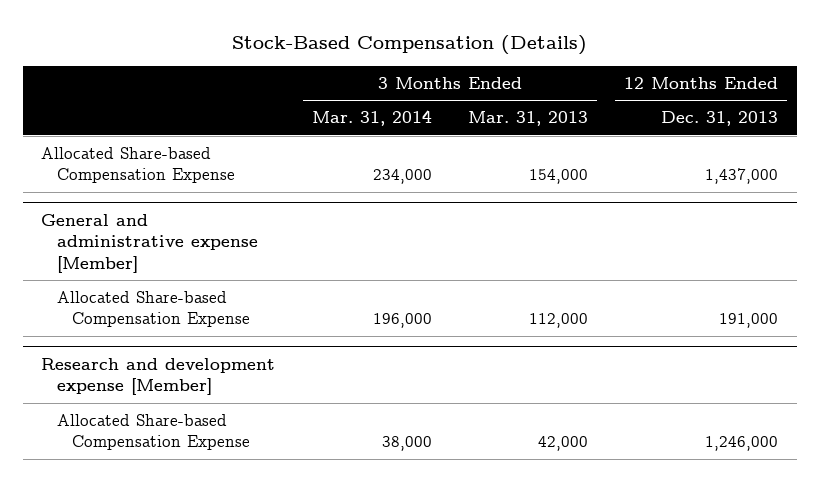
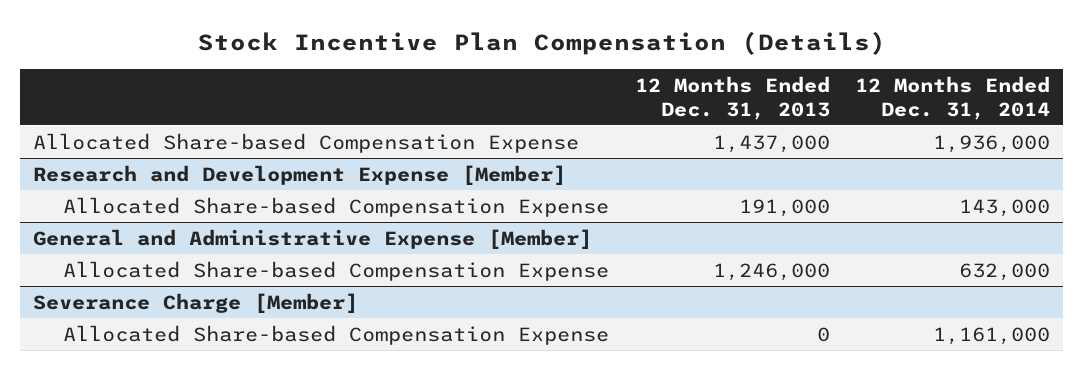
- Stock-Based Compensation (Details)
+ Stock Incentive Plan Compensation (Details)
- | 3 Months Ended Mar. 31, 2014 | 3 Months Ended Mar. 31, 2013 | 12 Months Ended Dec. 31, 2013
+ | 12 Months Ended Dec. 31, 2013 | 12 Months Ended Dec. 31, 2014
- General and administrative expense [Member]
+ Research and Development Expense [Member]
- Research and development expense [Member]
+ General and Administrative Expense [Member]
+ Severance Charge [Member]
+ Allocated Share-based Compensation Expense | 0 | 1,161,000

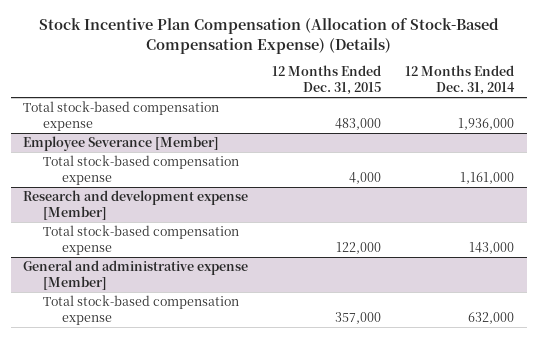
- Stock Incentive Plan Compensation (Details)
+ Stock Incentive Plan Compensation (Allocation of Stock-Based Compensation Expense) (Details)
- | 12 Months Ended Dec. 31, 2013 | 12 Months Ended Dec. 31, 2014
+ | 12 Months Ended Dec. 31, 2015 | 12 Months Ended Dec. 31, 2014
- Allocated Share-based Compensation Expense | 1,437,000 | 1,936,000
- Research and Development Expense [Member]
- Allocated Share-based Compensation Expense | 191,000 | 143,000
- General and Administrative Expense [Member]
- Allocated Share-based Compensation Expense | 1,246,000 | 632,000
- Severance Charge [Member]
- Allocated Share-based Compensation Expense | 0 | 1,161,000
+ Total stock-based compensation expense | 483,000 | 1,936,000
+ Employee Severance [Member]
+ Total stock-based compensation expense | 4,000 | 1,161,000
+ Research and development expense [Member]
+ Total stock-based compensation expense | 122,000 | 143,000
+ General and administrative expense [Member]
+ Total stock-based compensation expense | 357,000 | 632,000

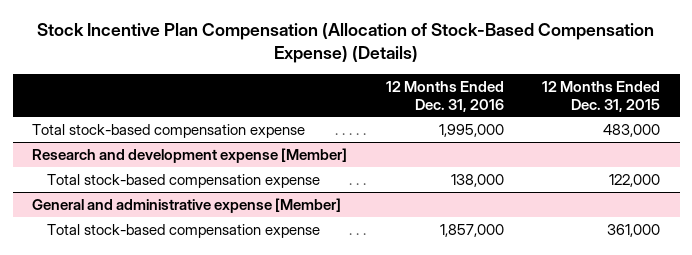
- | 12 Months Ended Dec. 31, 2015 | 12 Months Ended Dec. 31, 2014
+ | 12 Months Ended Dec. 31, 2016 | 12 Months Ended Dec. 31, 2015
- Employee Severance [Member]
- Total stock-based compensation expense | 4,000 | 1,161,000
@ General and administrative expense [Member]
- Total stock-based compensation expense | 357,000 | 632,000
+ Total stock-based compensation expense | 1,857,000 | 361,000

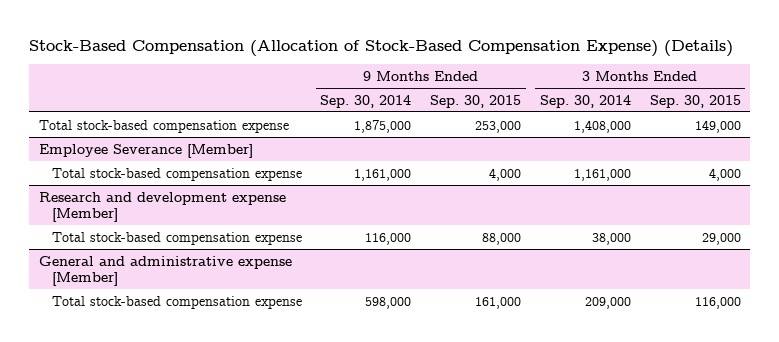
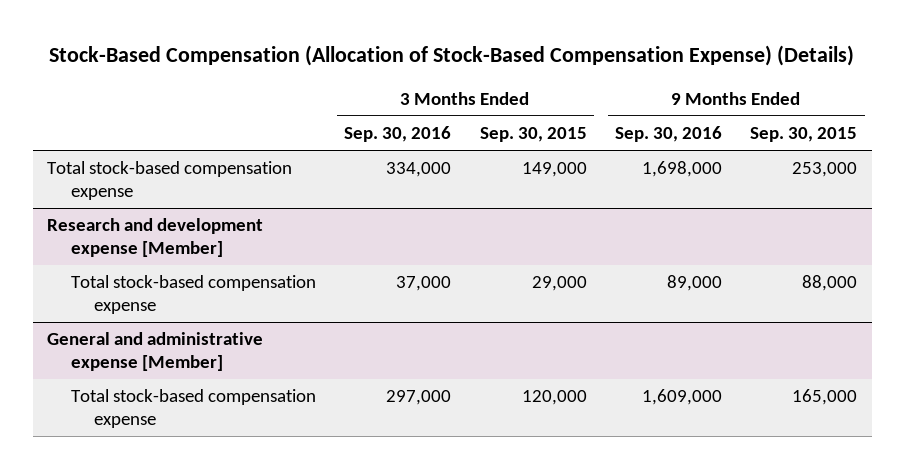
- | 9 Months Ended Sep. 30, 2014 | 9 Months Ended Sep. 30, 2015 | 3 Months Ended Sep. 30, 2014 | 3 Months Ended Sep. 30, 2015
+ | 3 Months Ended Sep. 30, 2016 | 3 Months Ended Sep. 30, 2015 | 9 Months Ended Sep. 30, 2016 | 9 Months Ended Sep. 30, 2015
- Employee Severance [Member]
- Total stock-based compensation expense | 1,161,000 | 4,000 | 1,161,000 | 4,000
@ General and administrative expense [Member]
- Total stock-based compensation expense | 598,000 | 161,000 | 209,000 | 116,000
+ Total stock-based compensation expense | 297,000 | 120,000 | 1,609,000 | 165,000

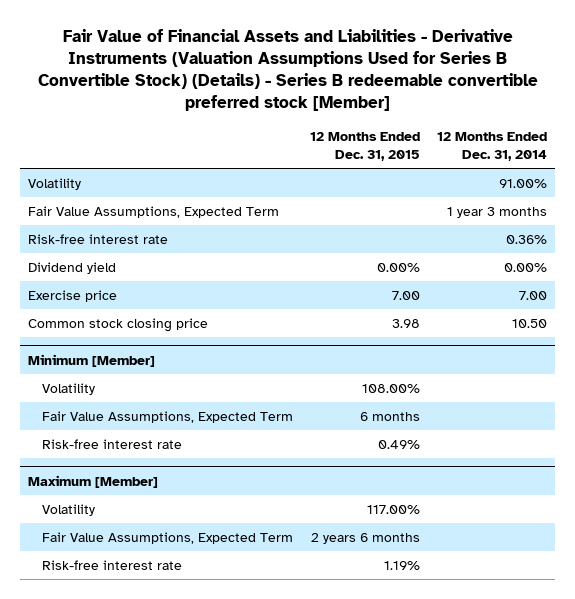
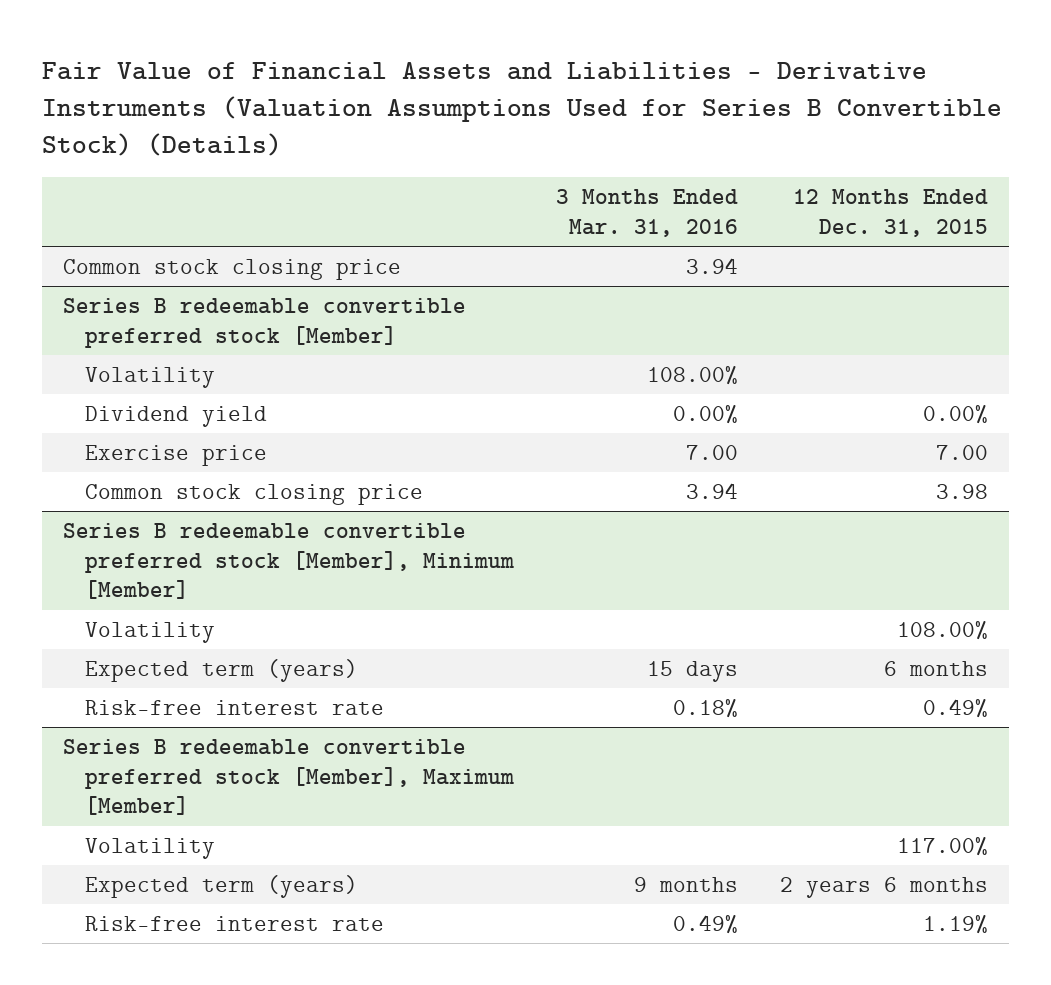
- Fair Value of Financial Assets and Liabilities - Derivative Instruments (Valuation Assumptions Used for Series B Convertible Stock) (Details) - Series B redeemable convertible preferred stock [Member]
+ Fair Value of Financial Assets and Liabilities - Derivative Instruments (Valuation Assumptions Used for Series B Convertible Stock) (Details)
- | 12 Months Ended Dec. 31, 2015 | 12 Months Ended Dec. 31, 2014
+ | 3 Months Ended Mar. 31, 2016 | 12 Months Ended Dec. 31, 2015
+ Common stock closing price | 3.94 |
+ Series B redeemable convertible preferred stock [Member]
- Fair Value Assumptions, Expected Term | | 1 year 3 months
- Risk-free interest rate | | 0.36%
- Minimum [Member]
+ Series B redeemable convertible preferred stock [Member], Minimum [Member]
- Fair Value Assumptions, Expected Term | 6 months |
+ Expected term (years) | 15 days | 6 months
- Maximum [Member]
+ Series B redeemable convertible preferred stock [Member], Maximum [Member]
- Fair Value Assumptions, Expected Term | 2 years 6 months |
+ Expected term (years) | 9 months | 2 years 6 months

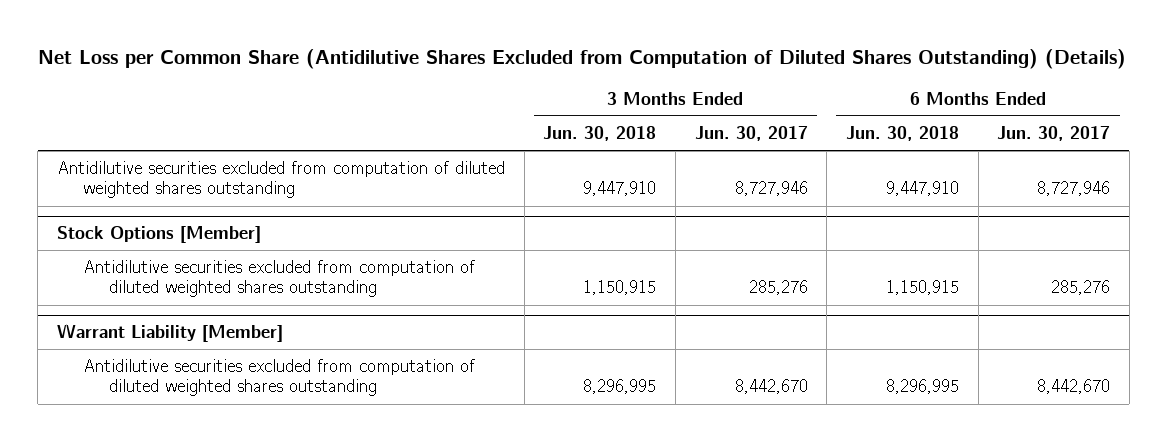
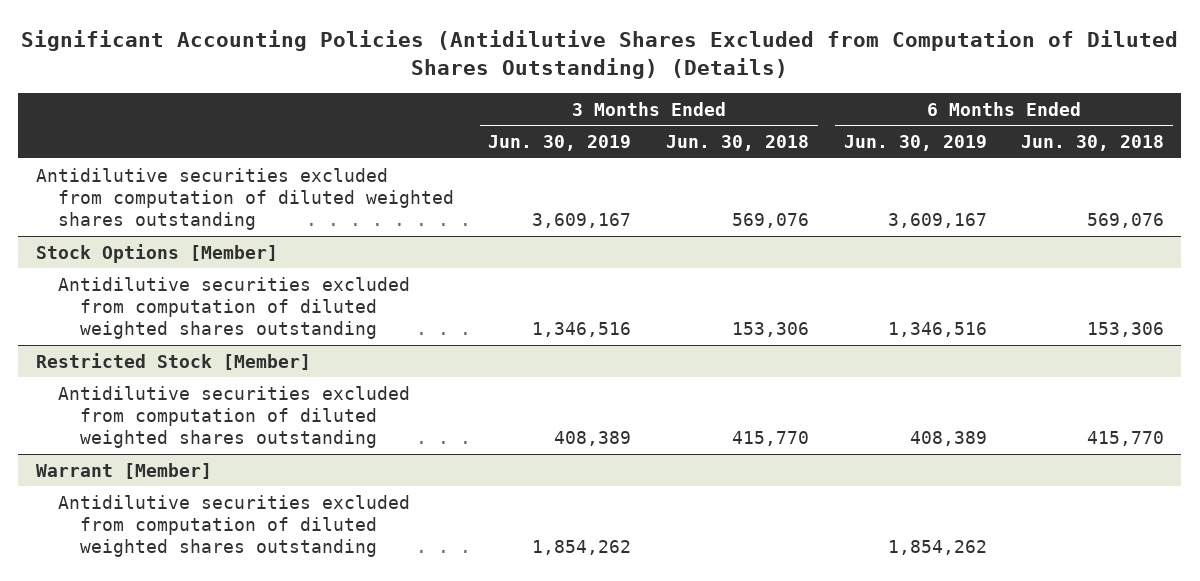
- Net Loss per Common Share (Antidilutive Shares Excluded from Computation of Diluted Shares Outstanding) (Details)
+ Significant Accounting Policies (Antidilutive Shares Excluded from Computation of Diluted Shares Outstanding) (Details)
- | 3 Months Ended Jun. 30, 2018 | 3 Months Ended Jun. 30, 2017 | 6 Months Ended Jun. 30, 2018 | 6 Months Ended Jun. 30, 2017
+ | 3 Months Ended Jun. 30, 2019 | 3 Months Ended Jun. 30, 2018 | 6 Months Ended Jun. 30, 2019 | 6 Months Ended Jun. 30, 2018
- Antidilutive securities excluded from computation of diluted weighted shares outstanding | 9,447,910 | 8,727,946 | 9,447,910 | 8,727,946
+ Antidilutive securities excluded from computation of diluted weighted shares outstanding | 3,609,167 | 569,076 | 3,609,167 | 569,076
@ Stock Options [Member]
- Antidilutive securities excluded from computation of diluted weighted shares outstanding | 1,150,915 | 285,276 | 1,150,915 | 285,276
- Warrant Liability [Member]
- Antidilutive securities excluded from computation of diluted weighted shares outstanding | 8,296,995 | 8,442,670 | 8,296,995 | 8,442,670
@ Stock Options [Member]
+ Antidilutive securities excluded from computation of diluted weighted shares outstanding | 1,346,516 | 153,306 | 1,346,516 | 153,306
+ Restricted Stock [Member]
+ Antidilutive securities excluded from computation of diluted weighted shares outstanding | 408,389 | 415,770 | 408,389 | 415,770
+ Warrant [Member]
+ Antidilutive securities excluded from computation of diluted weighted shares outstanding | 1,854,262 | | 1,854,262 |

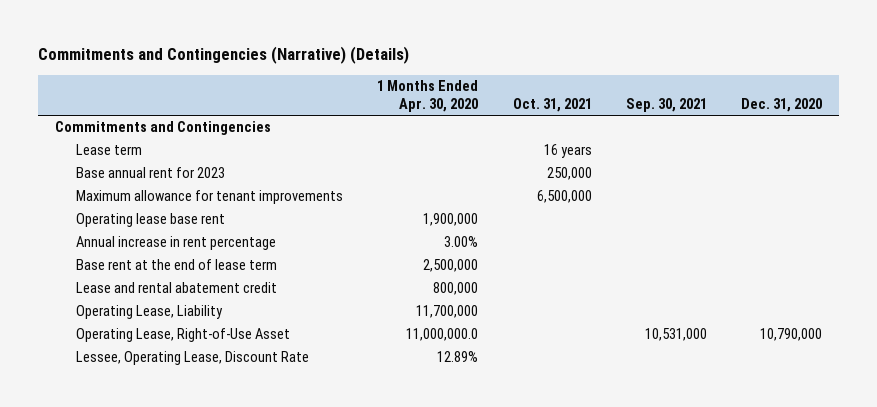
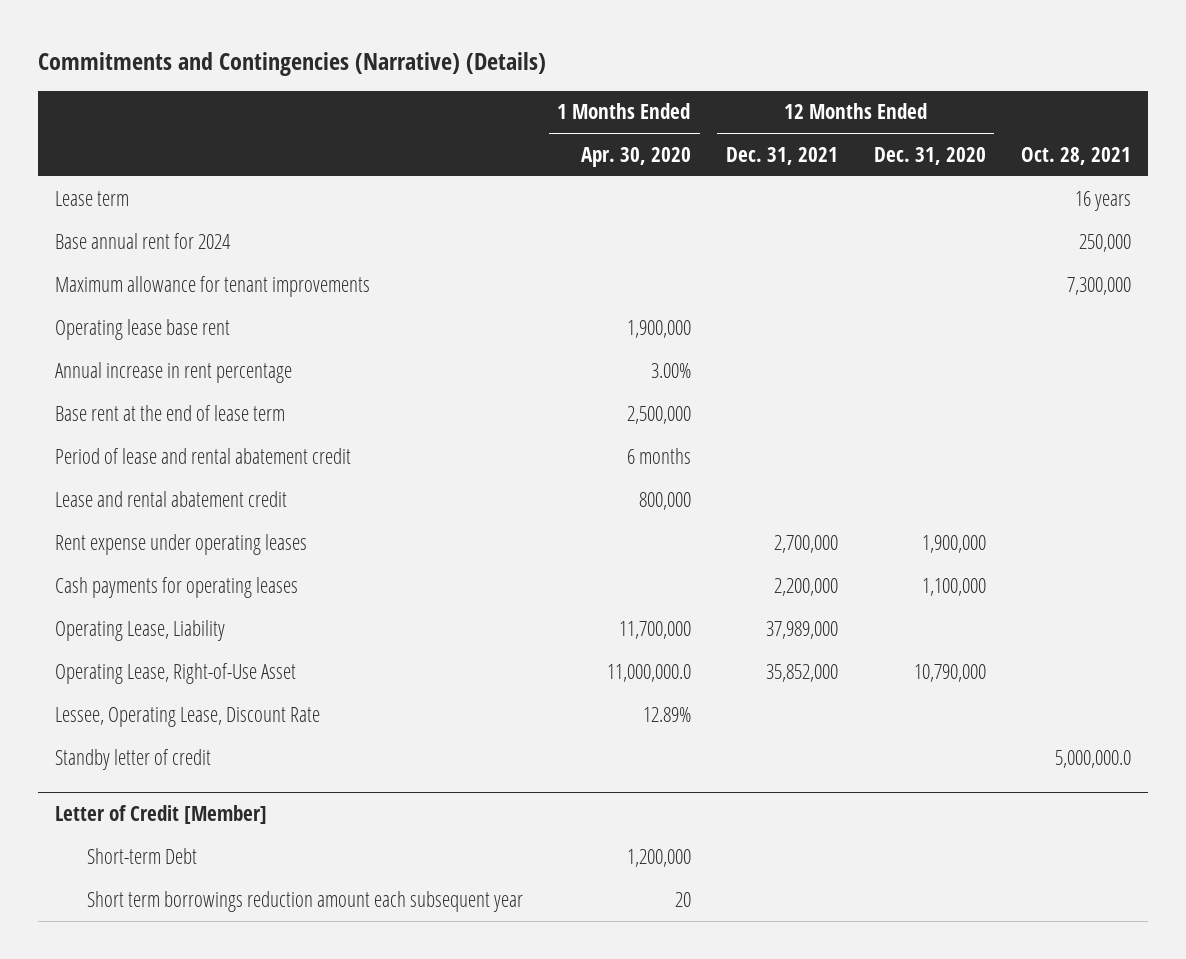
- | 1 Months Ended Apr. 30, 2020 | Oct. 31, 2021 | Sep. 30, 2021 | Dec. 31, 2020
+ | 1 Months Ended Apr. 30, 2020 | 12 Months Ended Dec. 31, 2021 | 12 Months Ended Dec. 31, 2020 | Oct. 28, 2021
- Commitments and Contingencies
- Base annual rent for 2023 | | 250,000 | |
+ Base annual rent for 2024 | | | | 250,000
+ Period of lease and rental abatement credit | 6 months | | |
+ Rent expense under operating leases | | 2,700,000 | 1,900,000 |
+ Cash payments for operating leases | | 2,200,000 | 1,100,000 |
+ Standby letter of credit | | | | 5,000,000.0
+ Letter of Credit [Member]
+ Short-term Debt | 1,200,000 | | |
+ Short term borrowings reduction amount each subsequent year | 20 | | |

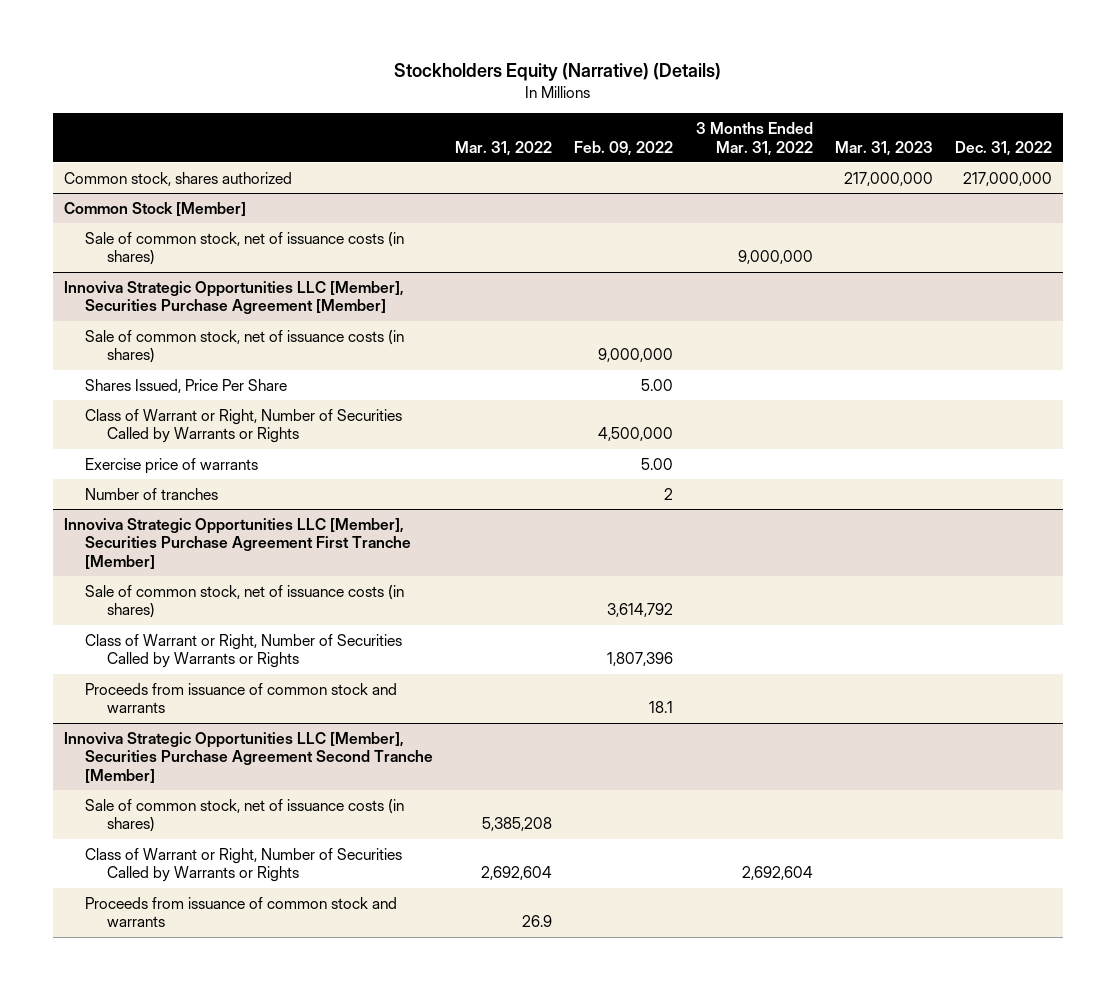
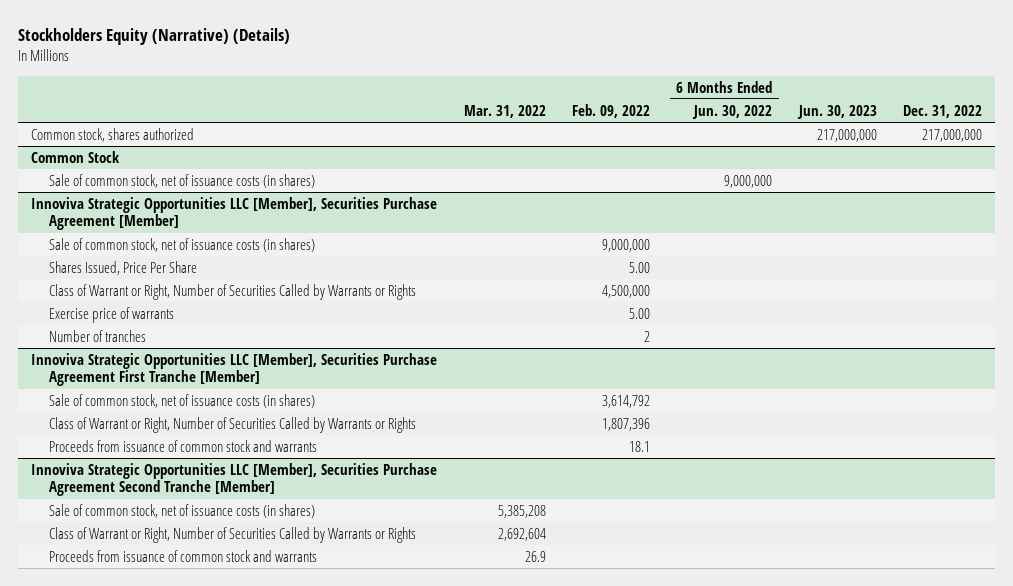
- | Mar. 31, 2022 | Feb. 09, 2022 | 3 Months Ended Mar. 31, 2022 | Mar. 31, 2023 | Dec. 31, 2022
+ | Mar. 31, 2022 | Feb. 09, 2022 | 6 Months Ended Jun. 30, 2022 | Jun. 30, 2023 | Dec. 31, 2022
- Common Stock [Member]
+ Common Stock

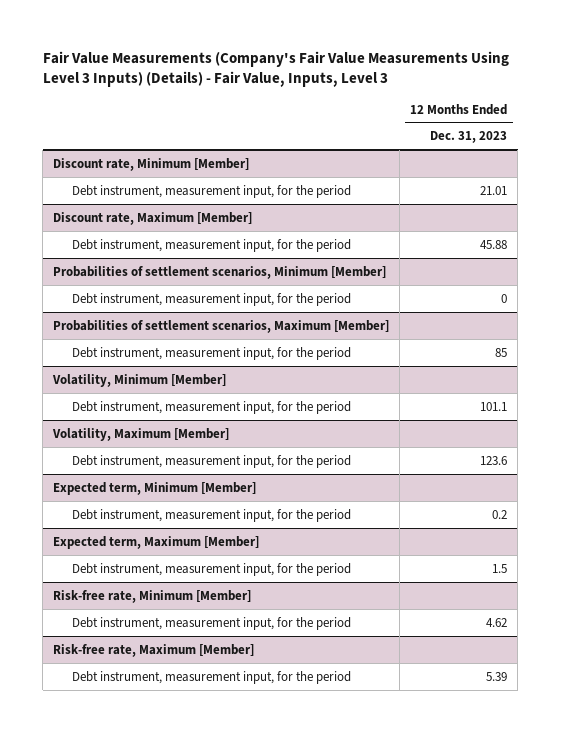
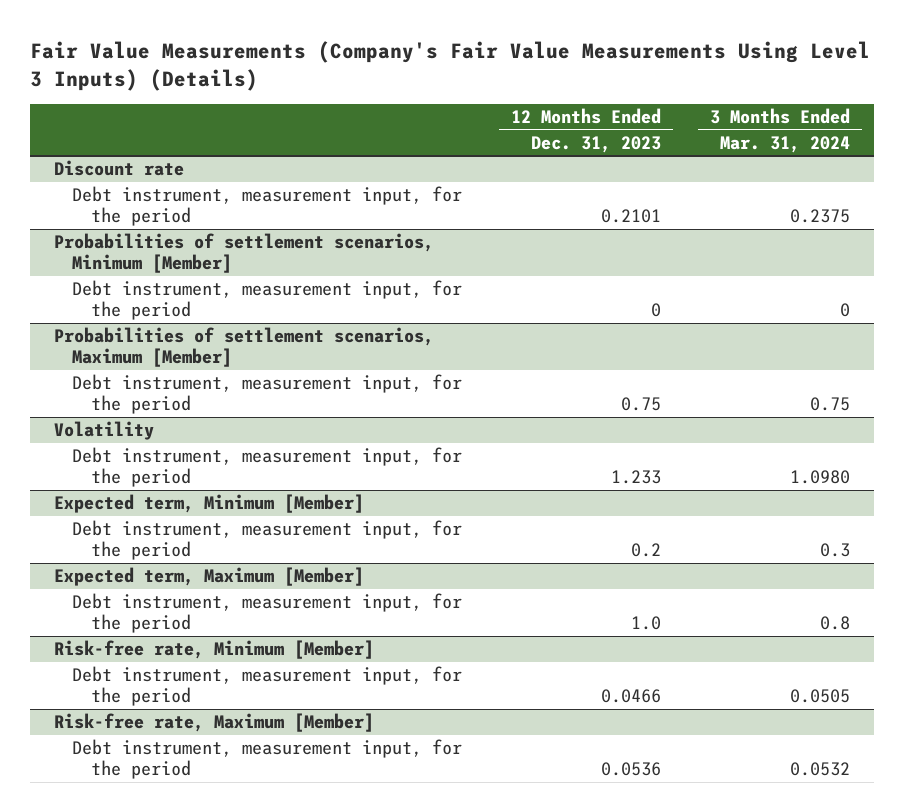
- Fair Value Measurements (Company's Fair Value Measurements Using Level 3 Inputs) (Details) - Fair Value, Inputs, Level 3
+ Fair Value Measurements (Company's Fair Value Measurements Using Level 3 Inputs) (Details)
- | 12 Months Ended Dec. 31, 2023
+ | 12 Months Ended Dec. 31, 2023 | 3 Months Ended Mar. 31, 2024
- Discount rate, Minimum [Member]
- Debt instrument, measurement input, for the period | 21.01
- Discount rate, Maximum [Member]
- Debt instrument, measurement input, for the period | 45.88
+ Discount rate
+ Debt instrument, measurement input, for the period | 0.2101 | 0.2375
@ Probabilities of settlement scenarios, Maximum [Member]
- Debt instrument, measurement input, for the period | 85
- Volatility, Minimum [Member]
- Debt instrument, measurement input, for the period | 101.1
- Volatility, Maximum [Member]
- Debt instrument, measurement input, for the period | 123.6
@ Probabilities of settlement scenarios, Maximum [Member]
+ Debt instrument, measurement input, for the period | 0.75 | 0.75
+ Volatility
+ Debt instrument, measurement input, for the period | 1.233 | 1.0980
@ Expected term, Maximum [Member]
- Debt instrument, measurement input, for the period | 1.5
+ Debt instrument, measurement input, for the period | 1.0 | 0.8
@ Risk-free rate, Minimum [Member]
- Debt instrument, measurement input, for the period | 4.62
+ Debt instrument, measurement input, for the period | 0.0466 | 0.0505
@ Risk-free rate, Maximum [Member]
- Debt instrument, measurement input, for the period | 5.39
+ Debt instrument, measurement input, for the period | 0.0536 | 0.0532

